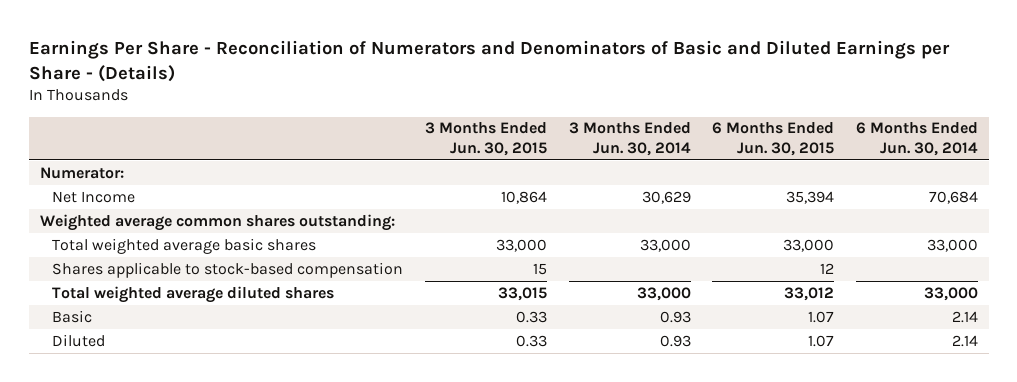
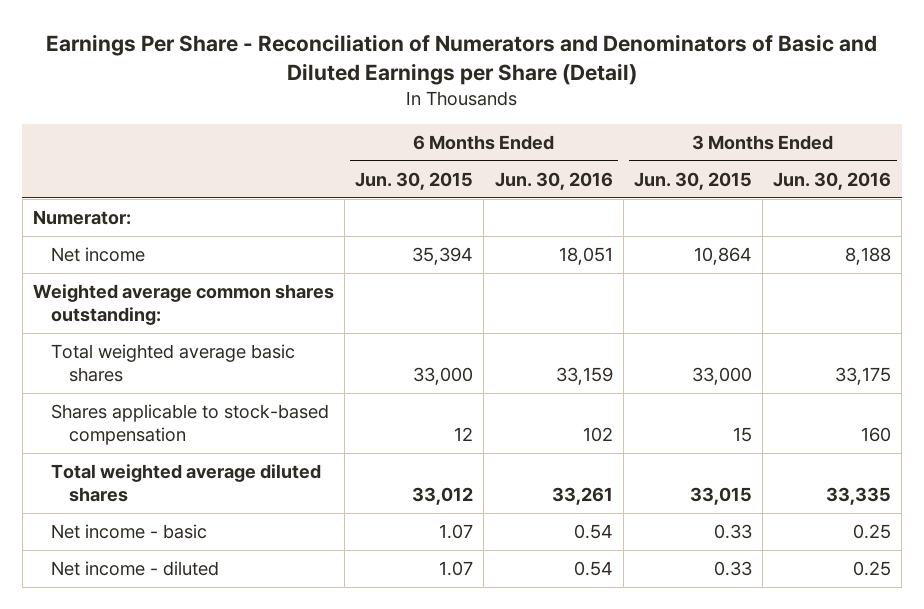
- Earnings Per Share - Reconciliation of Numerators and Denominators of Basic and Diluted Earnings per Share - (Details)
+ Earnings Per Share - Reconciliation of Numerators and Denominators of Basic and Diluted Earnings per Share (Detail)
- | 3 Months Ended Jun. 30, 2015 | 3 Months Ended Jun. 30, 2014 | 6 Months Ended Jun. 30, 2015 | 6 Months Ended Jun. 30, 2014
+ | 6 Months Ended Jun. 30, 2015 | 6 Months Ended Jun. 30, 2016 | 3 Months Ended Jun. 30, 2015 | 3 Months Ended Jun. 30, 2016
- Net Income | 10,864 | 30,629 | 35,394 | 70,684
+ Net income | 35,394 | 18,051 | 10,864 | 8,188
- Basic | 0.33 | 0.93 | 1.07 | 2.14
- Diluted | 0.33 | 0.93 | 1.07 | 2.14
+ Net income - basic | 1.07 | 0.54 | 0.33 | 0.25
+ Net income - diluted | 1.07 | 0.54 | 0.33 | 0.25

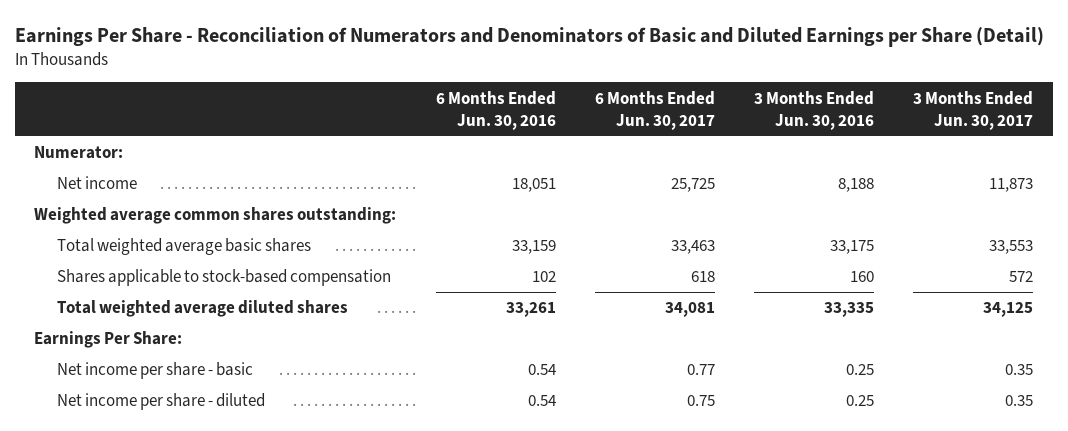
- | 6 Months Ended Jun. 30, 2015 | 6 Months Ended Jun. 30, 2016 | 3 Months Ended Jun. 30, 2015 | 3 Months Ended Jun. 30, 2016
+ | 6 Months Ended Jun. 30, 2016 | 6 Months Ended Jun. 30, 2017 | 3 Months Ended Jun. 30, 2016 | 3 Months Ended Jun. 30, 2017
- Net income - basic | 1.07 | 0.54 | 0.33 | 0.25
- Net income - diluted | 1.07 | 0.54 | 0.33 | 0.25
+ Earnings Per Share:
+ Net income per share - basic | 0.54 | 0.77 | 0.25 | 0.35
+ Net income per share - diluted | 0.54 | 0.75 | 0.25 | 0.35

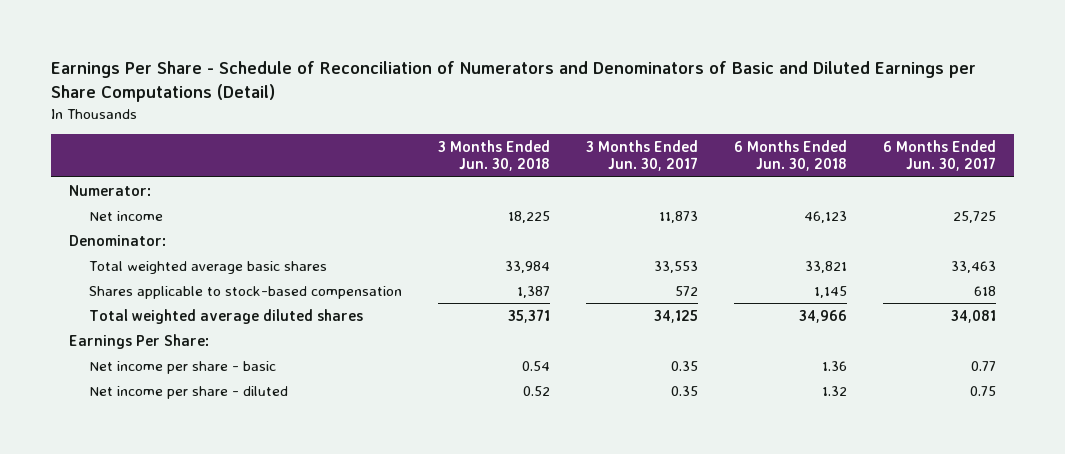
- Earnings Per Share - Reconciliation of Numerators and Denominators of Basic and Diluted Earnings per Share (Detail)
+ Earnings Per Share - Schedule of Reconciliation of Numerators and Denominators of Basic and Diluted Earnings per Share Computations (Detail)
- | 6 Months Ended Jun. 30, 2016 | 6 Months Ended Jun. 30, 2017 | 3 Months Ended Jun. 30, 2016 | 3 Months Ended Jun. 30, 2017
+ | 3 Months Ended Jun. 30, 2018 | 3 Months Ended Jun. 30, 2017 | 6 Months Ended Jun. 30, 2018 | 6 Months Ended Jun. 30, 2017
- Weighted average common shares outstanding:
+ Denominator:

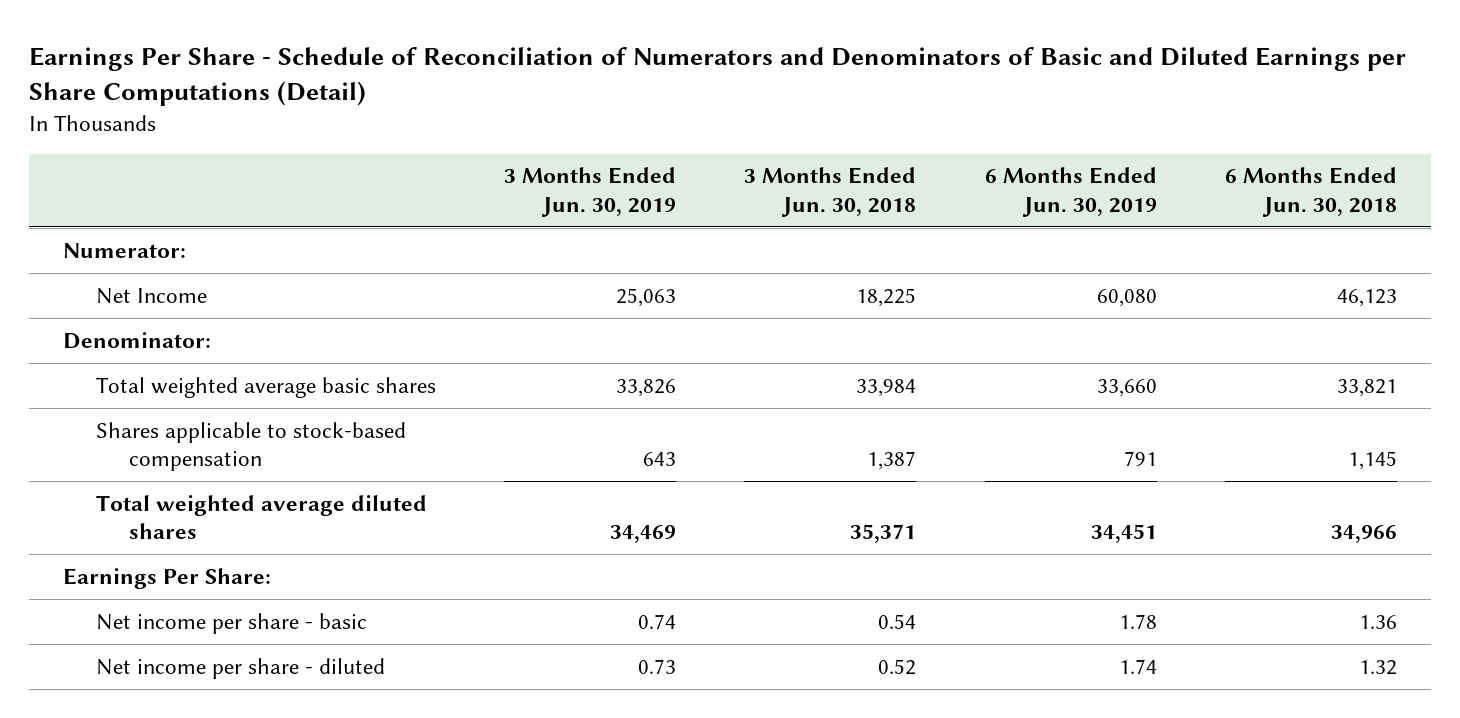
- | 3 Months Ended Jun. 30, 2018 | 3 Months Ended Jun. 30, 2017 | 6 Months Ended Jun. 30, 2018 | 6 Months Ended Jun. 30, 2017
+ | 3 Months Ended Jun. 30, 2019 | 3 Months Ended Jun. 30, 2018 | 6 Months Ended Jun. 30, 2019 | 6 Months Ended Jun. 30, 2018
- Net income | 18,225 | 11,873 | 46,123 | 25,725
+ Net Income | 25,063 | 18,225 | 60,080 | 46,123

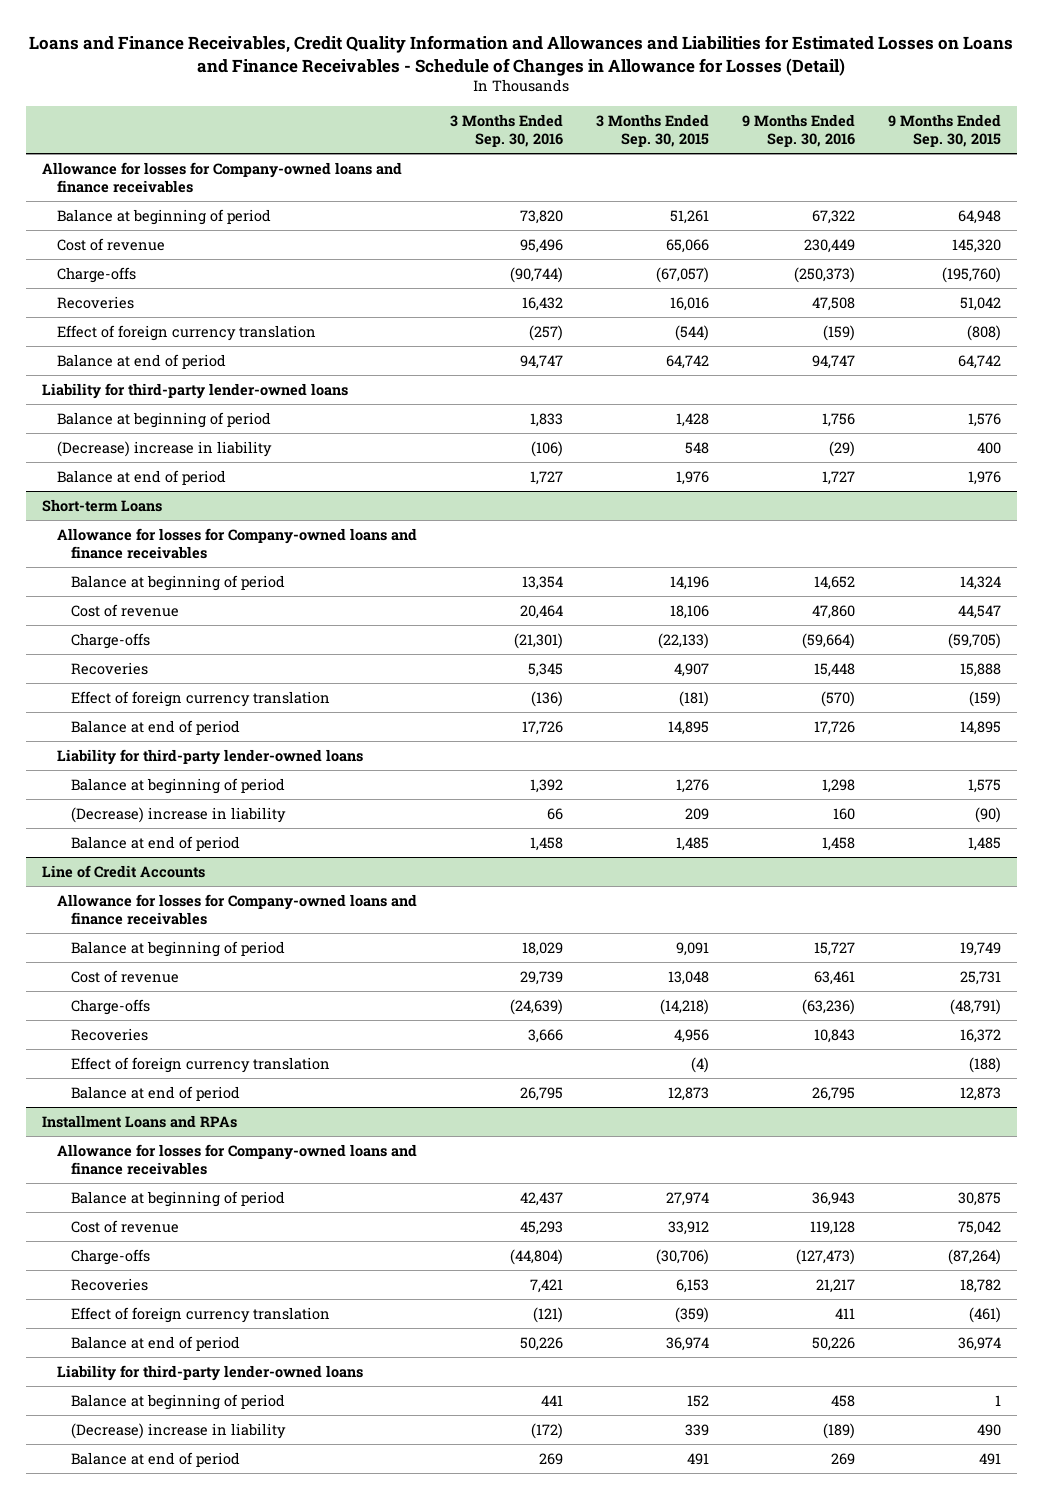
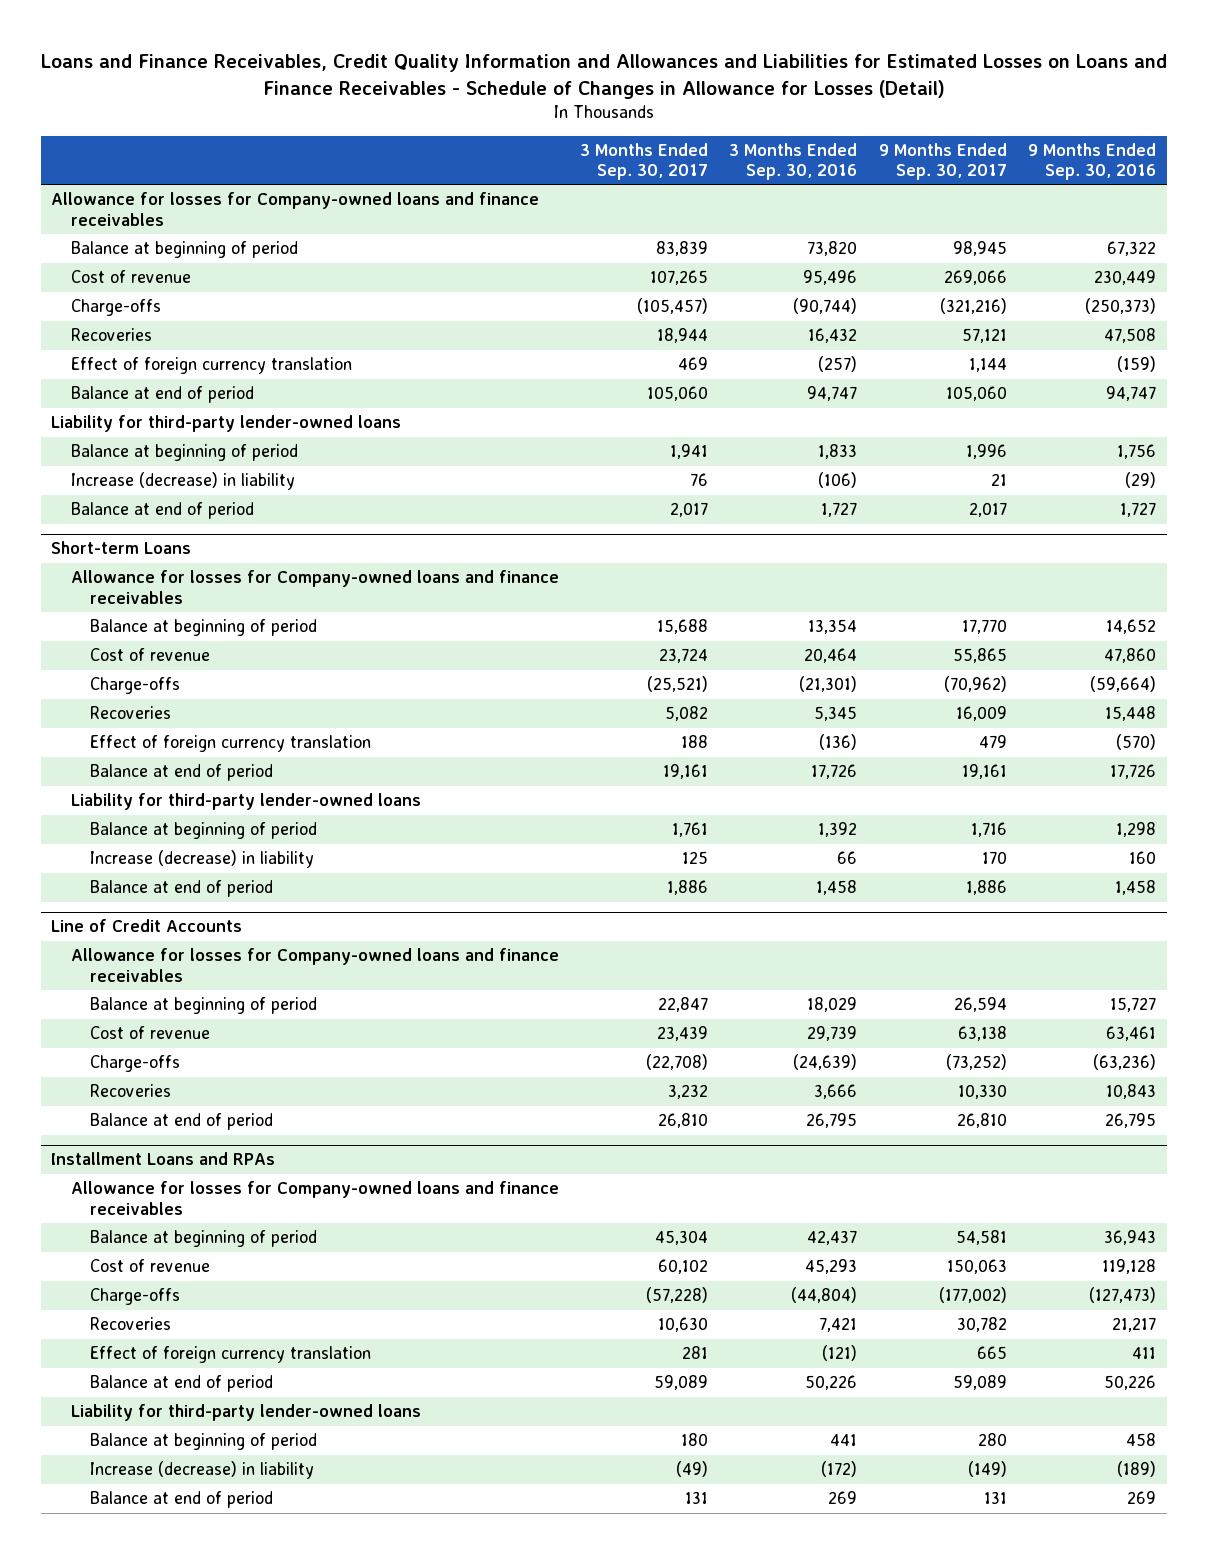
- | 3 Months Ended Sep. 30, 2016 | 3 Months Ended Sep. 30, 2015 | 9 Months Ended Sep. 30, 2016 | 9 Months Ended Sep. 30, 2015
+ | 3 Months Ended Sep. 30, 2017 | 3 Months Ended Sep. 30, 2016 | 9 Months Ended Sep. 30, 2017 | 9 Months Ended Sep. 30, 2016
- (Decrease) increase in liability | (106) | 548 | (29) | 400
+ Increase (decrease) in liability | 76 | (106) | 21 | (29)
@ Short-term Loans
- (Decrease) increase in liability | 66 | 209 | 160 | (90)
+ Increase (decrease) in liability | 125 | 66 | 170 | 160
@ Line of Credit Accounts
- Effect of foreign currency translation | | (4) | | (188)
@ Installment Loans and RPAs
- (Decrease) increase in liability | (172) | 339 | (189) | 490
+ Increase (decrease) in liability | (49) | (172) | (149) | (189)

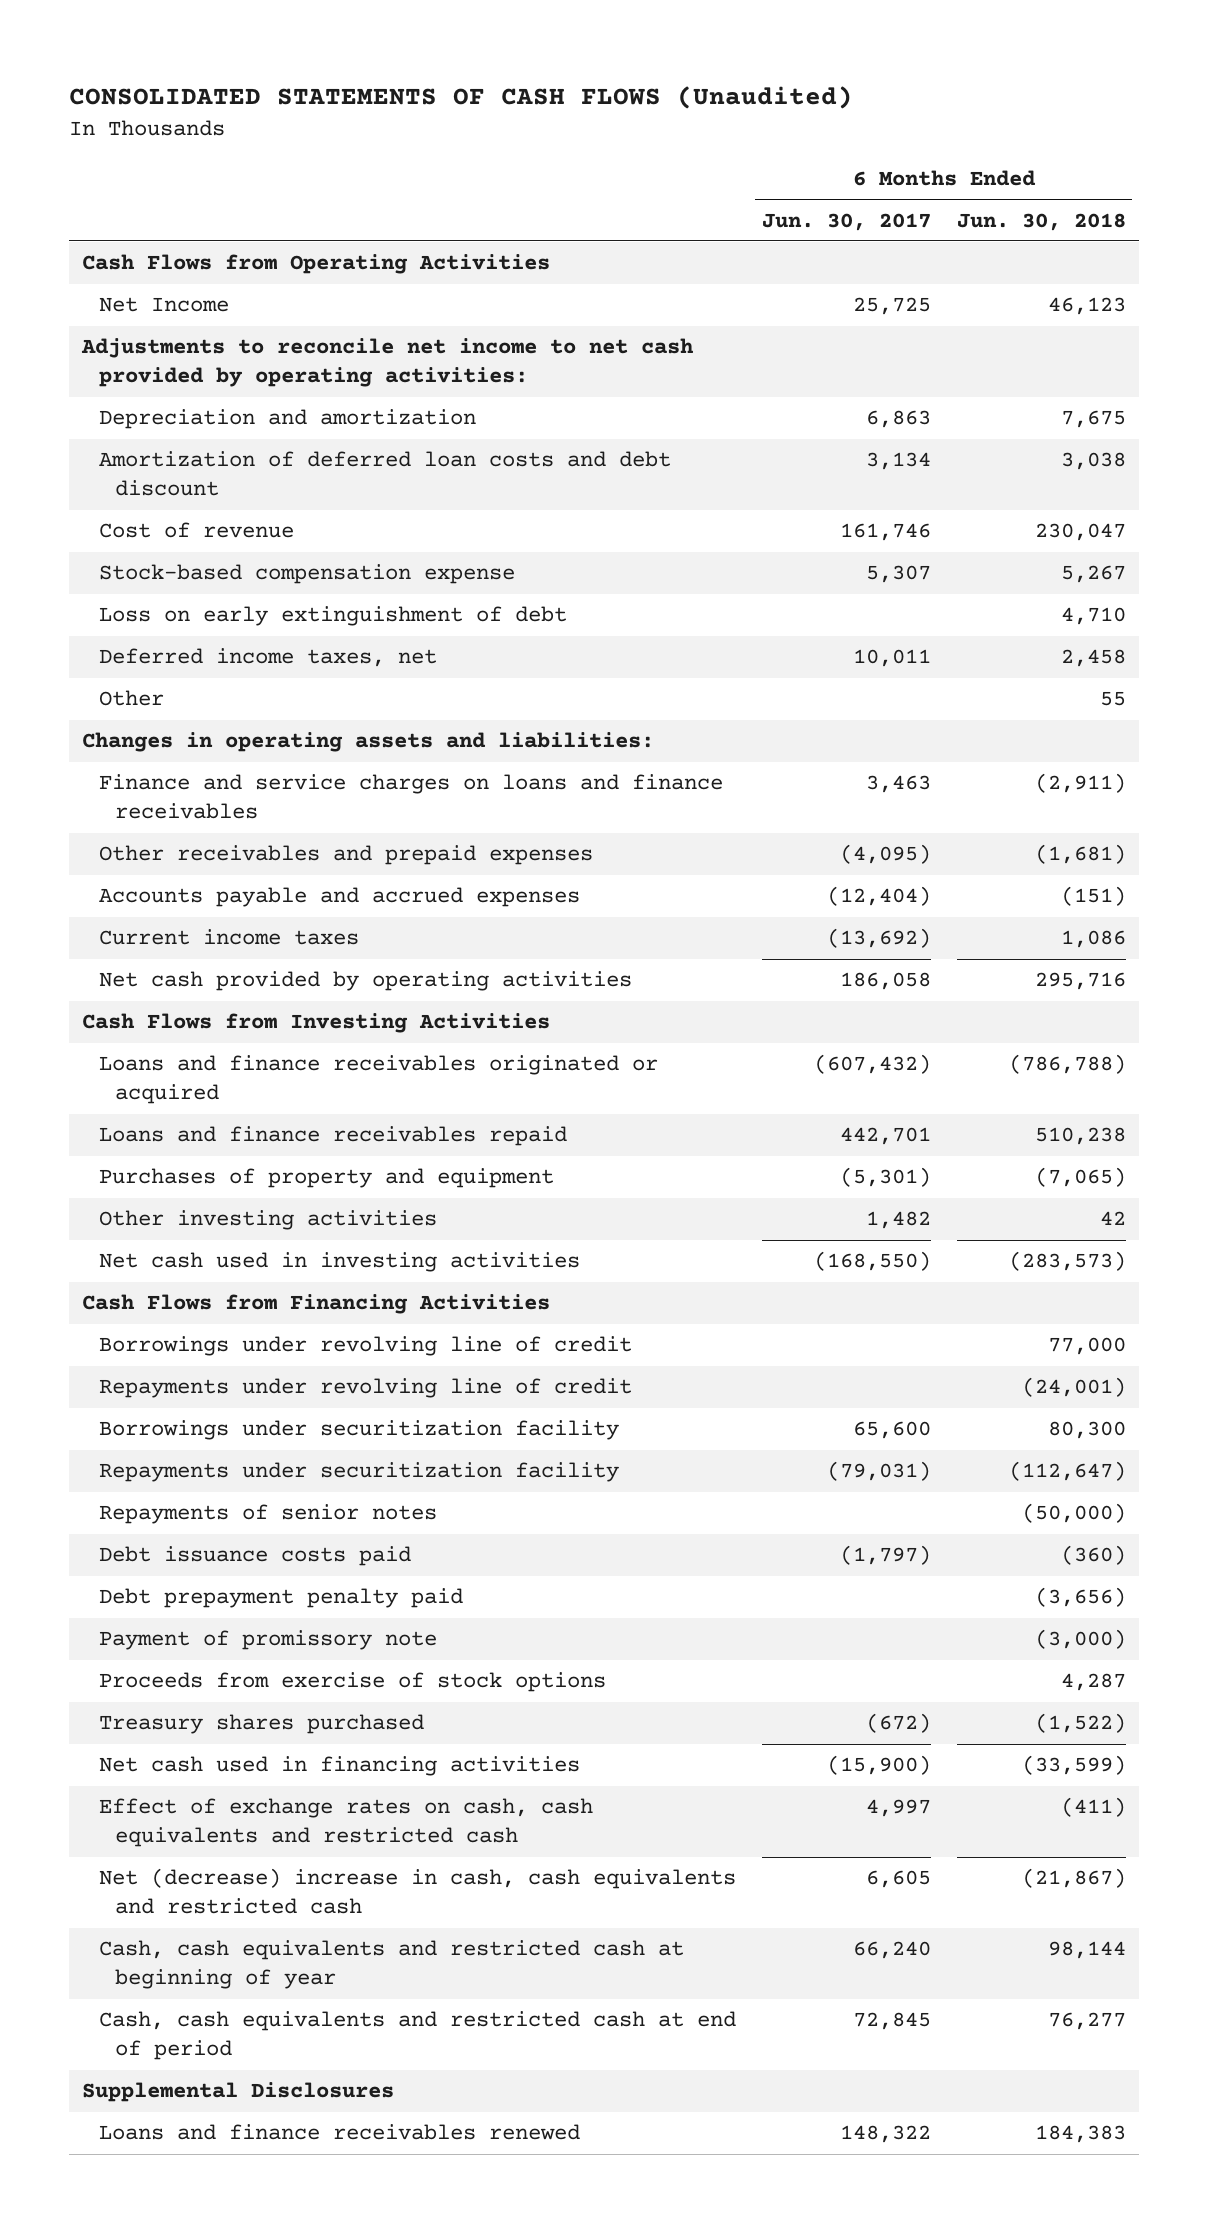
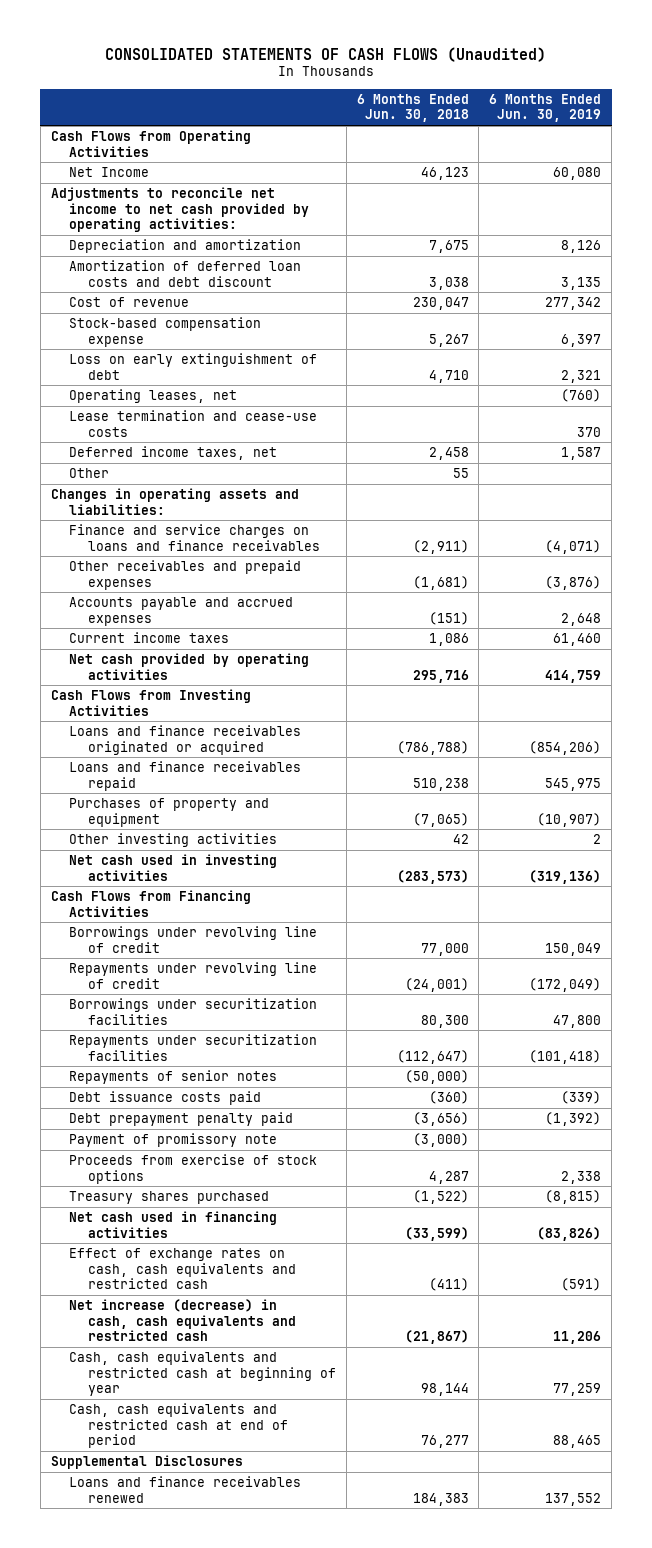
- | 6 Months Ended Jun. 30, 2017 | 6 Months Ended Jun. 30, 2018
+ | 6 Months Ended Jun. 30, 2018 | 6 Months Ended Jun. 30, 2019
+ Operating leases, net | | (760)
+ Lease termination and cease-use costs | | 370
- Borrowings under securitization facility | 65,600 | 80,300
- Repayments under securitization facility | (79,031) | (112,647)
+ Borrowings under securitization facilities | 80,300 | 47,800
+ Repayments under securitization facilities | (112,647) | (101,418)
- Net (decrease) increase in cash, cash equivalents and restricted cash | 6,605 | (21,867)
+ Net increase (decrease) in cash, cash equivalents and restricted cash | (21,867) | 11,206

